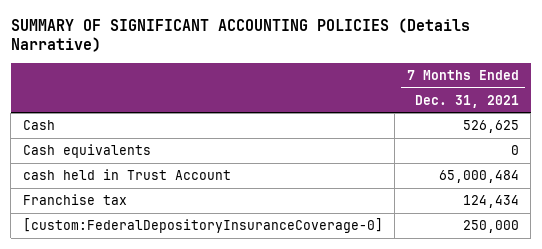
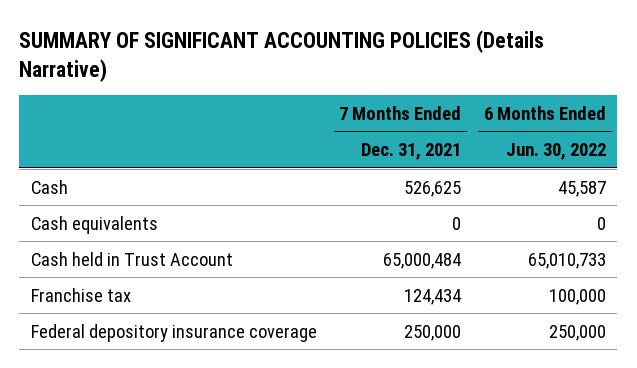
- | 7 Months Ended Dec. 31, 2021
+ | 7 Months Ended Dec. 31, 2021 | 6 Months Ended Jun. 30, 2022
- cash held in Trust Account | 65,000,484
+ Cash held in Trust Account | 65,000,484 | 65,010,733
- [custom:FederalDepositoryInsuranceCoverage-0] | 250,000
+ Federal depository insurance coverage | 250,000 | 250,000

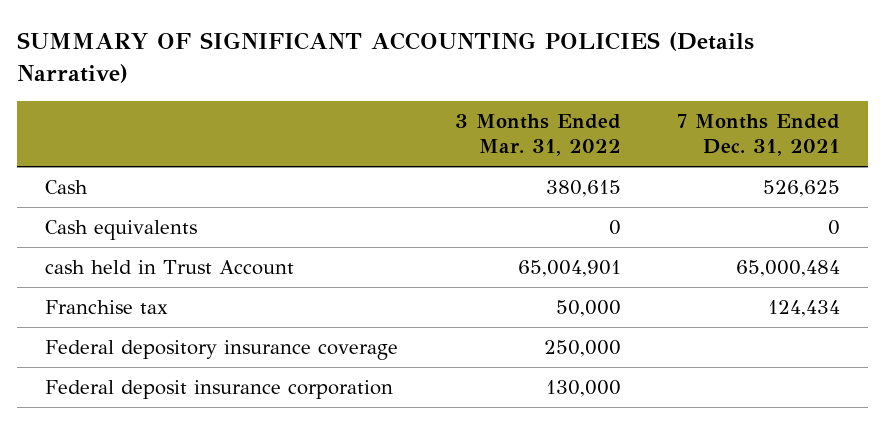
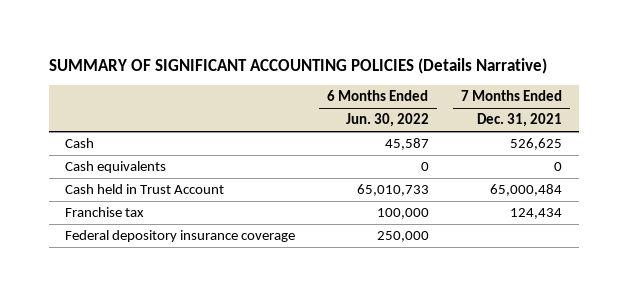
- | 3 Months Ended Mar. 31, 2022 | 7 Months Ended Dec. 31, 2021
+ | 6 Months Ended Jun. 30, 2022 | 7 Months Ended Dec. 31, 2021
- cash held in Trust Account | 65,004,901 | 65,000,484
+ Cash held in Trust Account | 65,010,733 | 65,000,484
- Federal deposit insurance corporation | 130,000 |

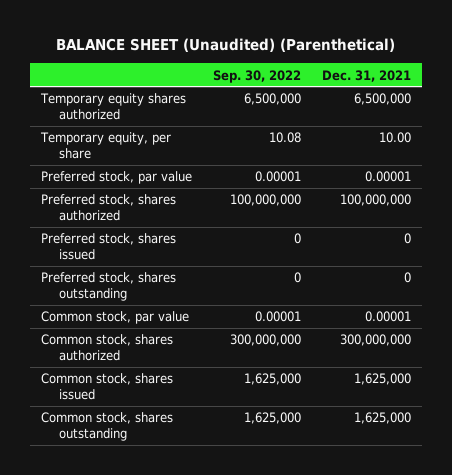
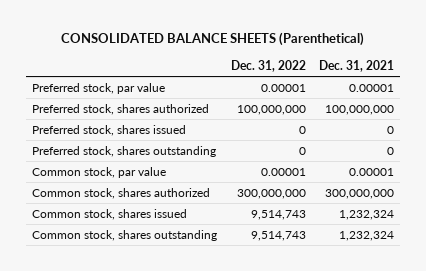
- BALANCE SHEET (Unaudited) (Parenthetical)
+ CONSOLIDATED BALANCE SHEETS (Parenthetical)
- | Sep. 30, 2022 | Dec. 31, 2021
+ | Dec. 31, 2022 | Dec. 31, 2021
- Temporary equity shares authorized | 6,500,000 | 6,500,000
- Temporary equity, per share | 10.08 | 10.00
- Common stock, shares issued | 1,625,000 | 1,625,000
- Common stock, shares outstanding | 1,625,000 | 1,625,000
+ Common stock, shares issued | 9,514,743 | 1,232,324
+ Common stock, shares outstanding | 9,514,743 | 1,232,324

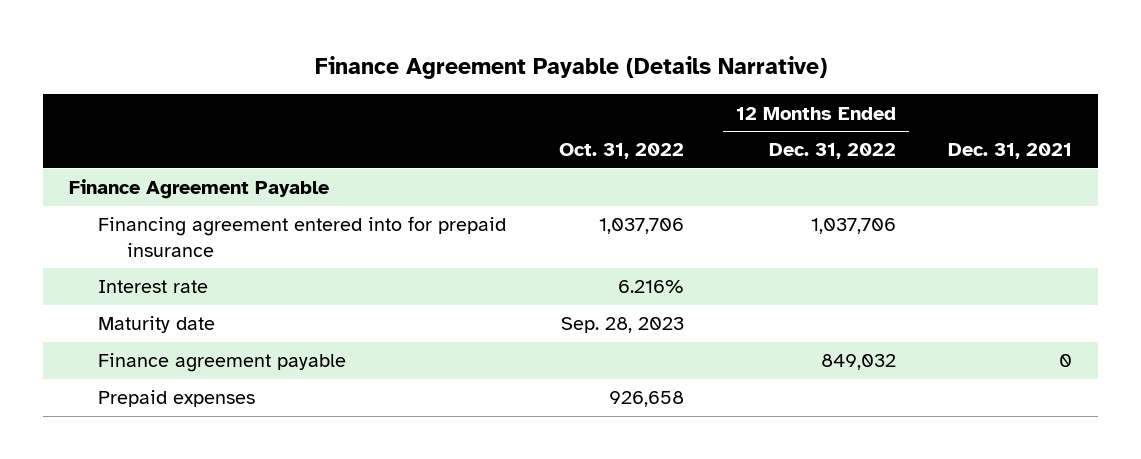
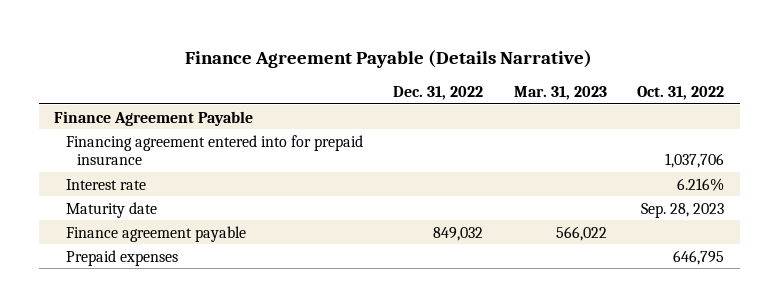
- | Oct. 31, 2022 | 12 Months Ended Dec. 31, 2022 | Dec. 31, 2021
+ | Dec. 31, 2022 | Mar. 31, 2023 | Oct. 31, 2022
- Prepaid expenses | 926,658 | |
+ Prepaid expenses | | | 646,795

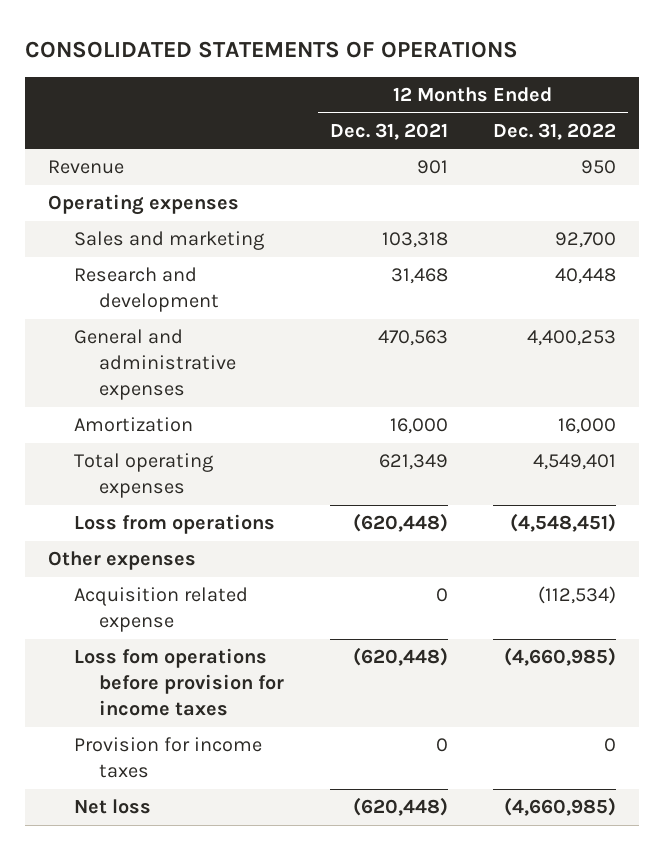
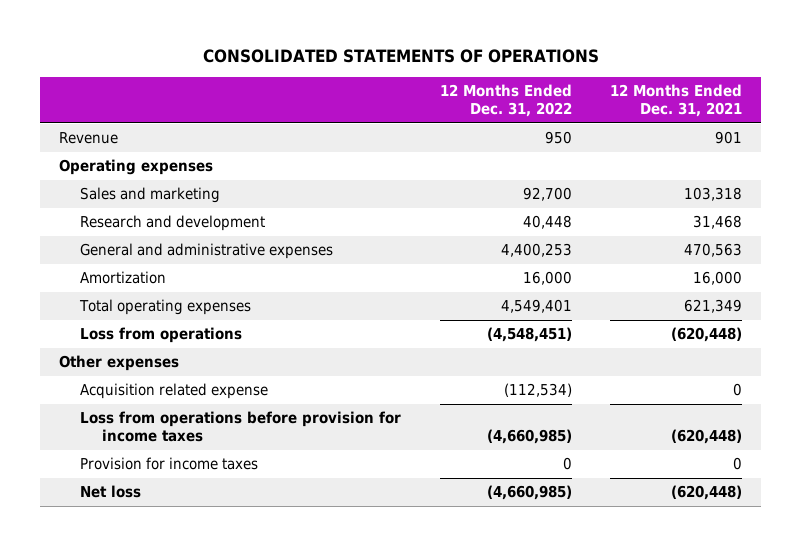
- | 12 Months Ended Dec. 31, 2021 | 12 Months Ended Dec. 31, 2022
+ | 12 Months Ended Dec. 31, 2022 | 12 Months Ended Dec. 31, 2021
- Loss fom operations before provision for income taxes | (620,448) | (4,660,985)
+ Loss from operations before provision for income taxes | (4,660,985) | (620,448)

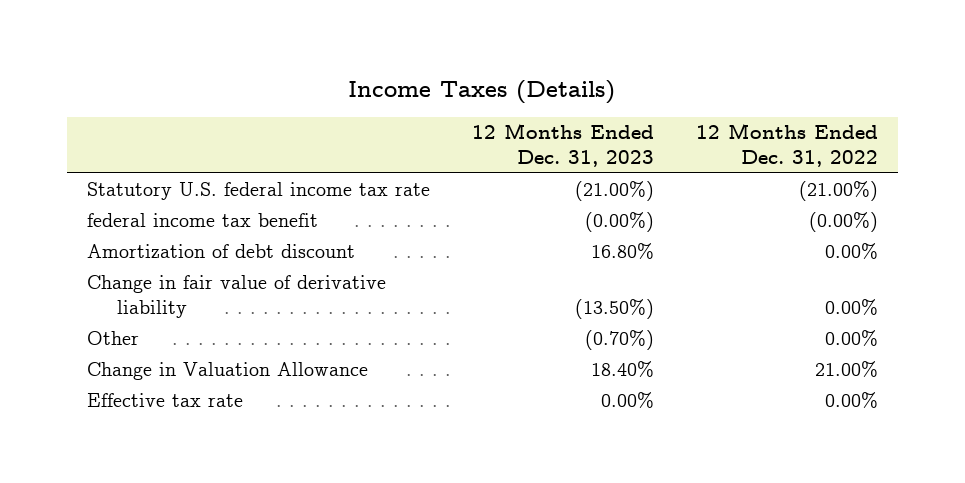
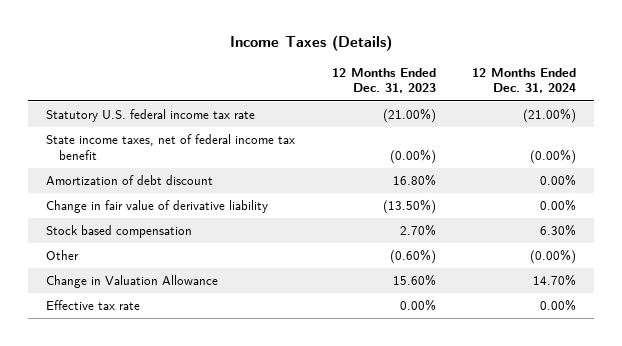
- | 12 Months Ended Dec. 31, 2023 | 12 Months Ended Dec. 31, 2022
+ | 12 Months Ended Dec. 31, 2023 | 12 Months Ended Dec. 31, 2024
- federal income tax benefit | (0.00%) | (0.00%)
+ State income taxes, net of federal income tax benefit | (0.00%) | (0.00%)
- Other | (0.70%) | 0.00%
- Change in Valuation Allowance | 18.40% | 21.00%
+ Stock based compensation | 2.70% | 6.30%
+ Other | (0.60%) | (0.00%)
+ Change in Valuation Allowance | 15.60% | 14.70%

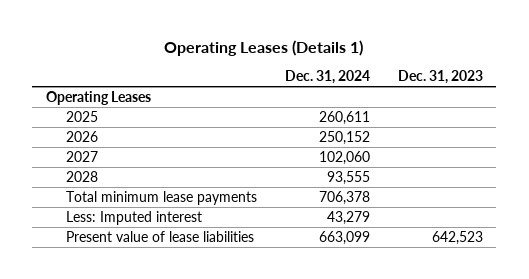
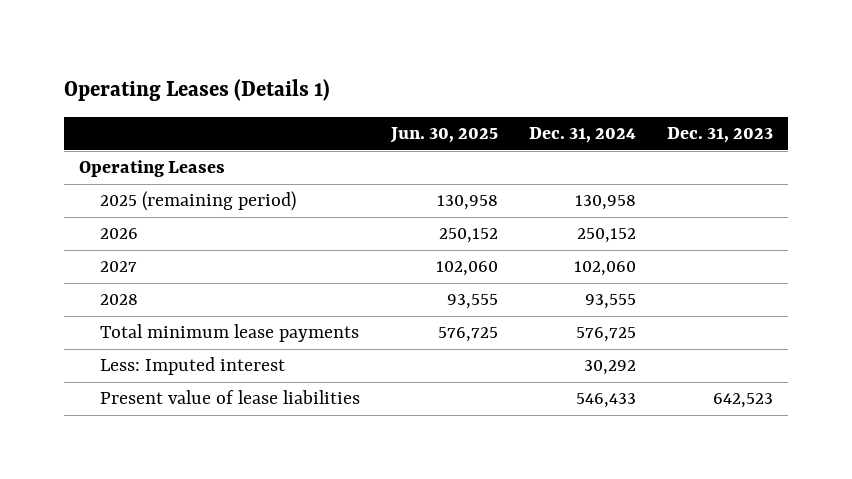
- | Dec. 31, 2024 | Dec. 31, 2023
+ | Jun. 30, 2025 | Dec. 31, 2024 | Dec. 31, 2023
- 2025 | 260,611 |
+ 2025 (remaining period) | 130,958 | 130,958 |
- Total minimum lease payments | 706,378 |
- Less: Imputed interest | 43,279 |
- Present value of lease liabilities | 663,099 | 642,523
+ Total minimum lease payments | 576,725 | 576,725 |
+ Less: Imputed interest | | 30,292 |
+ Present value of lease liabilities | | 546,433 | 642,523

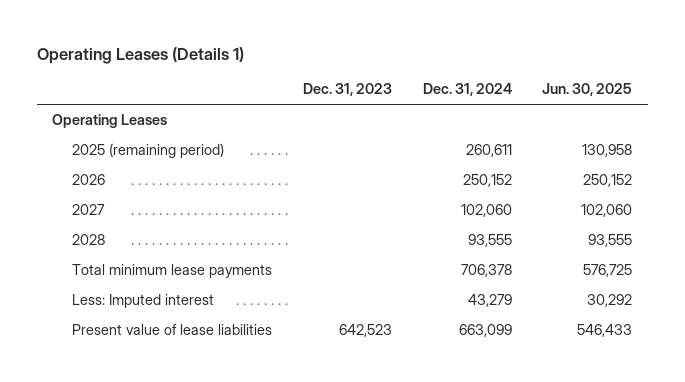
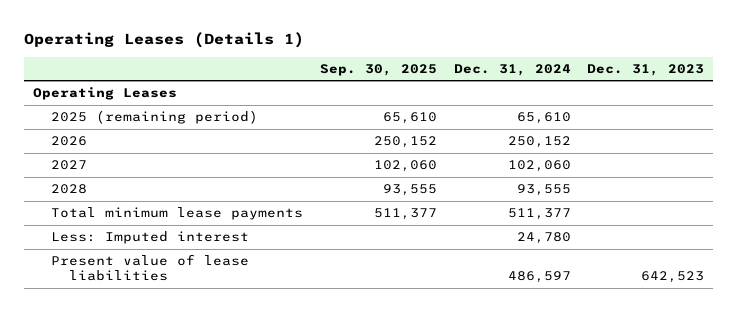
- | Dec. 31, 2023 | Dec. 31, 2024 | Jun. 30, 2025
+ | Sep. 30, 2025 | Dec. 31, 2024 | Dec. 31, 2023
- 2025 (remaining period) | | 260,611 | 130,958
+ 2025 (remaining period) | 65,610 | 65,610 |
- Total minimum lease payments | | 706,378 | 576,725
- Less: Imputed interest | | 43,279 | 30,292
- Present value of lease liabilities | 642,523 | 663,099 | 546,433
+ Total minimum lease payments | 511,377 | 511,377 |
+ Less: Imputed interest | | 24,780 |
+ Present value of lease liabilities | | 486,597 | 642,523

